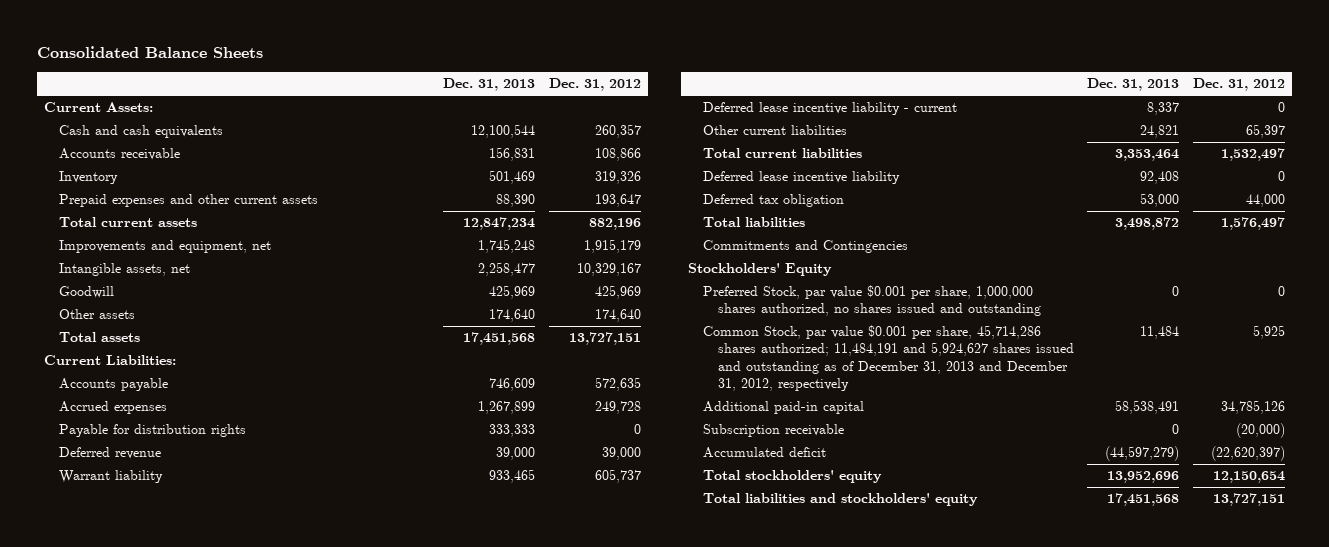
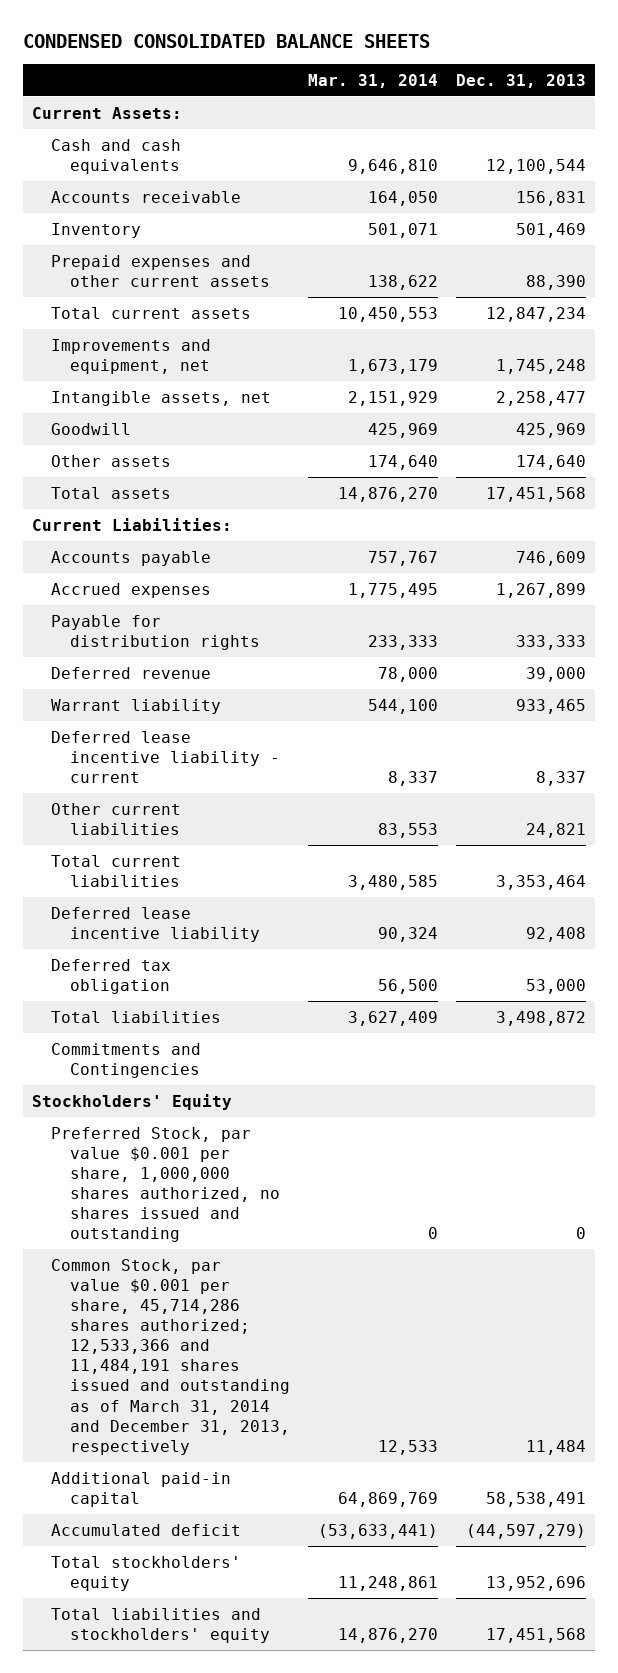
- Consolidated Balance Sheets
+ CONDENSED CONSOLIDATED BALANCE SHEETS
- | Dec. 31, 2013 | Dec. 31, 2012
+ | Mar. 31, 2014 | Dec. 31, 2013
- Common Stock, par value $0.001 per share, 45,714,286 shares authorized; 11,484,191 and 5,924,627 shares issued and outstanding as of December 31, 2013 and December 31, 2012, respectively | 11,484 | 5,925
+ Common Stock, par value $0.001 per share, 45,714,286 shares authorized; 12,533,366 and 11,484,191 shares issued and outstanding as of March 31, 2014 and December 31, 2013, respectively | 12,533 | 11,484
- Subscription receivable | 0 | (20,000)

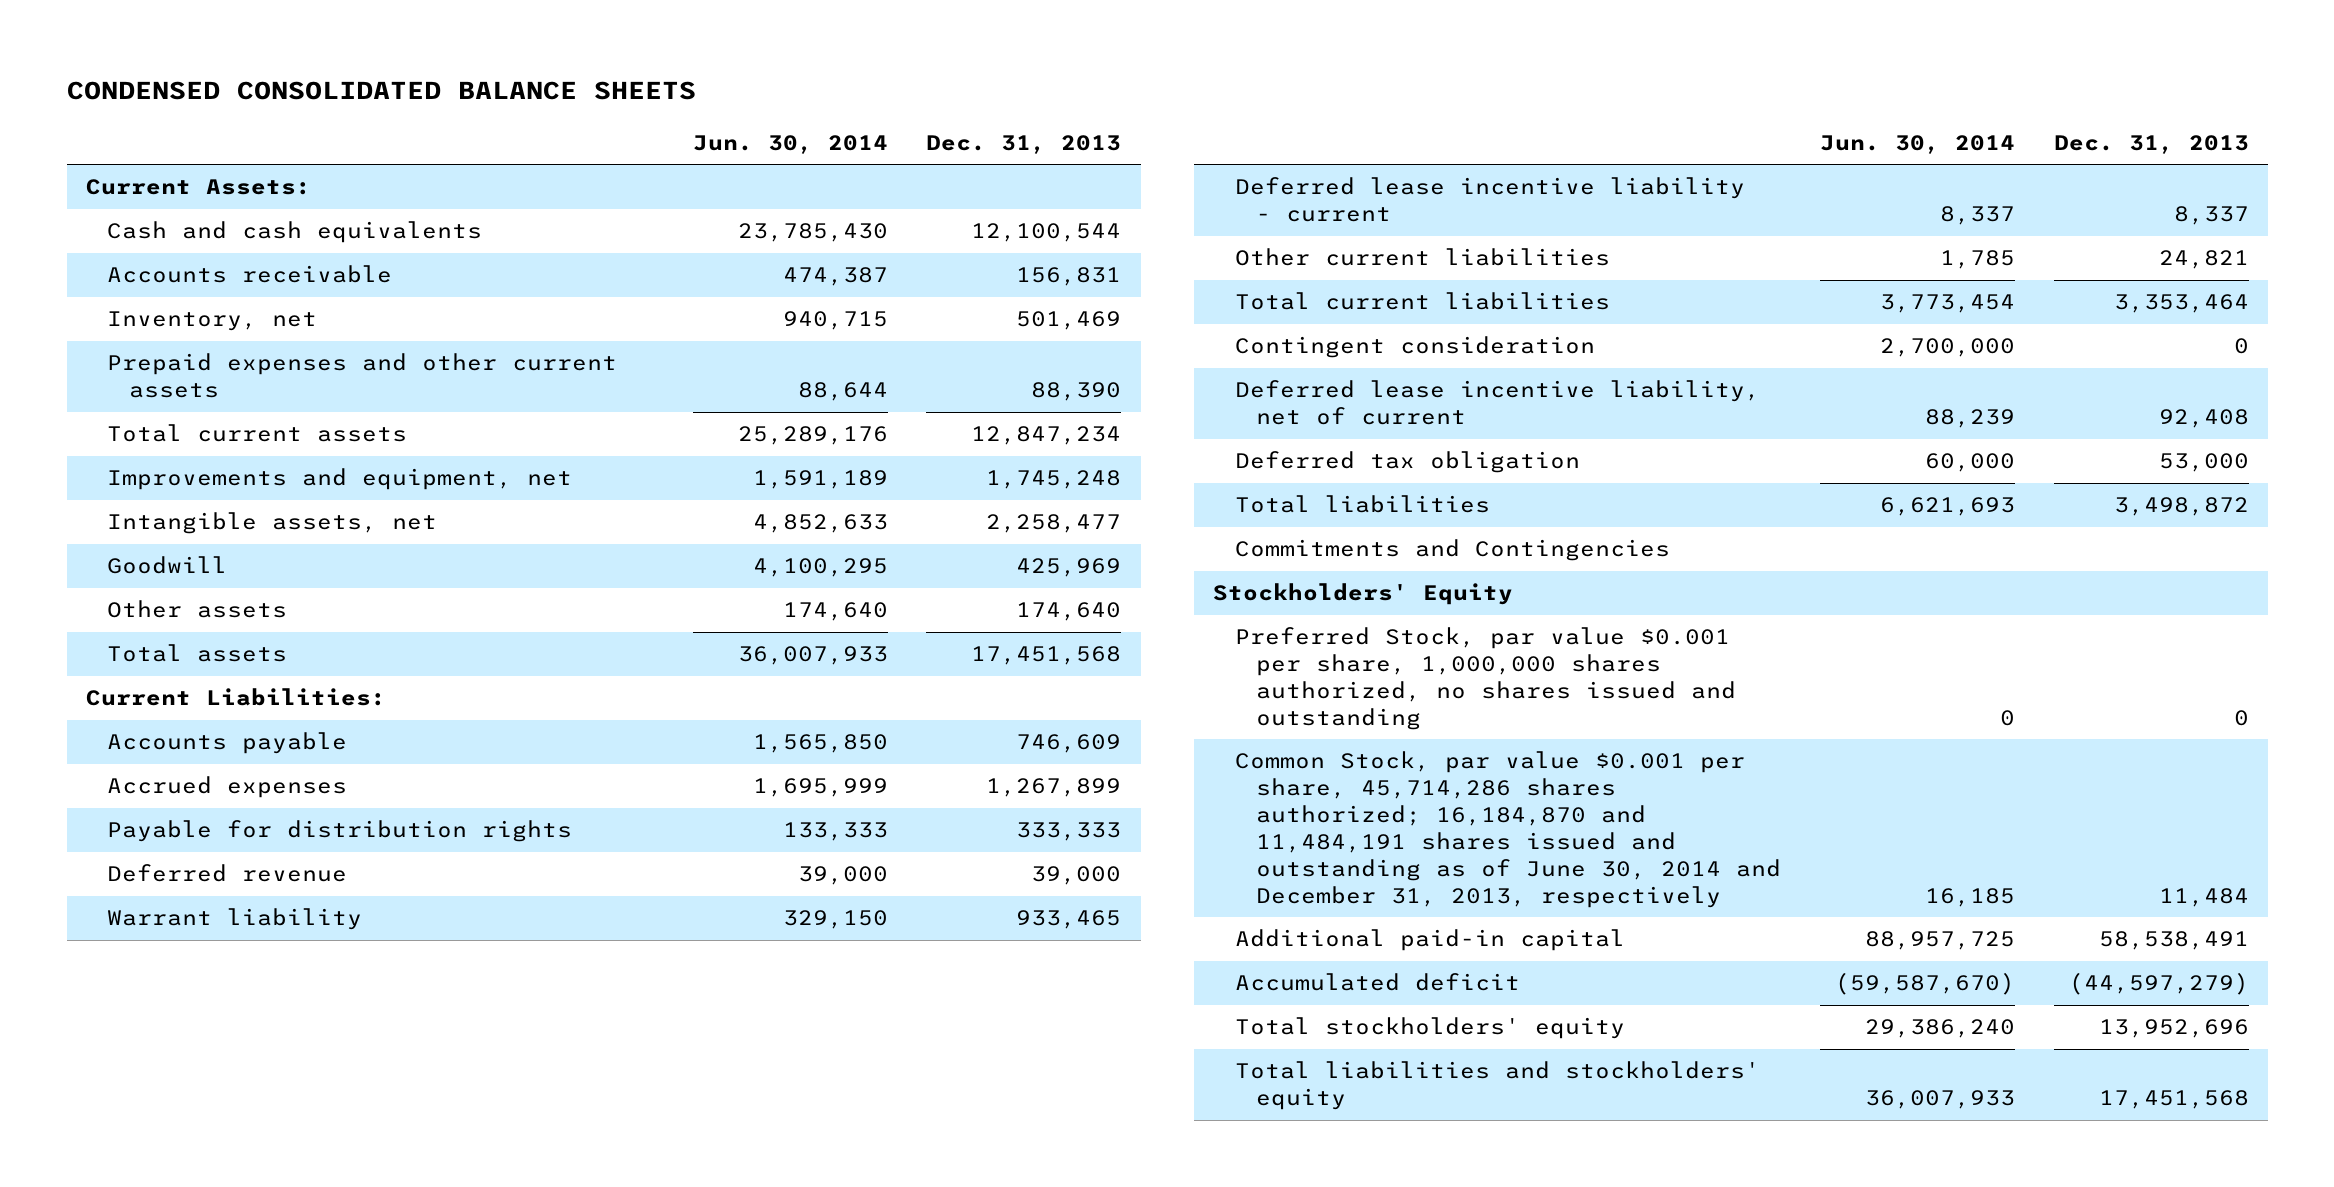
- | Mar. 31, 2014 | Dec. 31, 2013
+ | Jun. 30, 2014 | Dec. 31, 2013
- Inventory | 501,071 | 501,469
+ Inventory, net | 940,715 | 501,469
- Deferred lease incentive liability | 90,324 | 92,408
+ Contingent consideration | 2,700,000 | 0
+ Deferred lease incentive liability, net of current | 88,239 | 92,408
- Common Stock, par value $0.001 per share, 45,714,286 shares authorized; 12,533,366 and 11,484,191 shares issued and outstanding as of March 31, 2014 and December 31, 2013, respectively | 12,533 | 11,484
+ Common Stock, par value $0.001 per share, 45,714,286 shares authorized; 16,184,870 and 11,484,191 shares issued and outstanding as of June 30, 2014 and December 31, 2013, respectively | 16,185 | 11,484

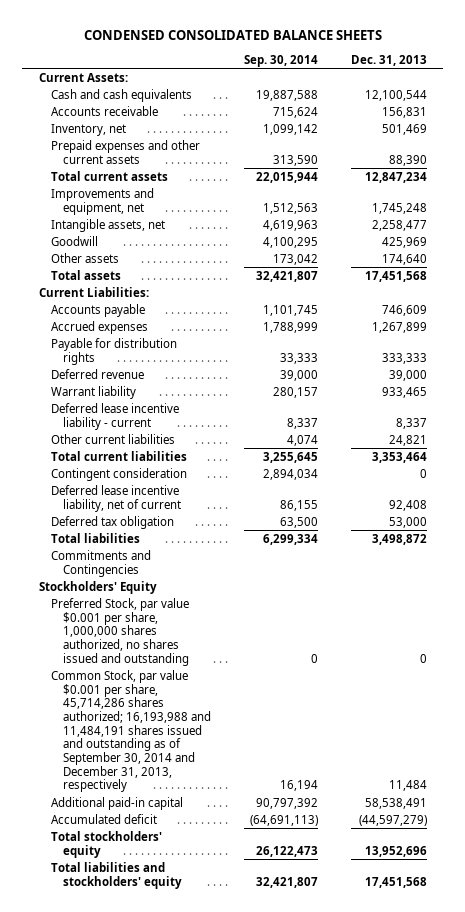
- | Jun. 30, 2014 | Dec. 31, 2013
+ | Sep. 30, 2014 | Dec. 31, 2013
- Common Stock, par value $0.001 per share, 45,714,286 shares authorized; 16,184,870 and 11,484,191 shares issued and outstanding as of June 30, 2014 and December 31, 2013, respectively | 16,185 | 11,484
+ Common Stock, par value $0.001 per share, 45,714,286 shares authorized; 16,193,988 and 11,484,191 shares issued and outstanding as of September 30, 2014 and December 31, 2013, respectively | 16,194 | 11,484

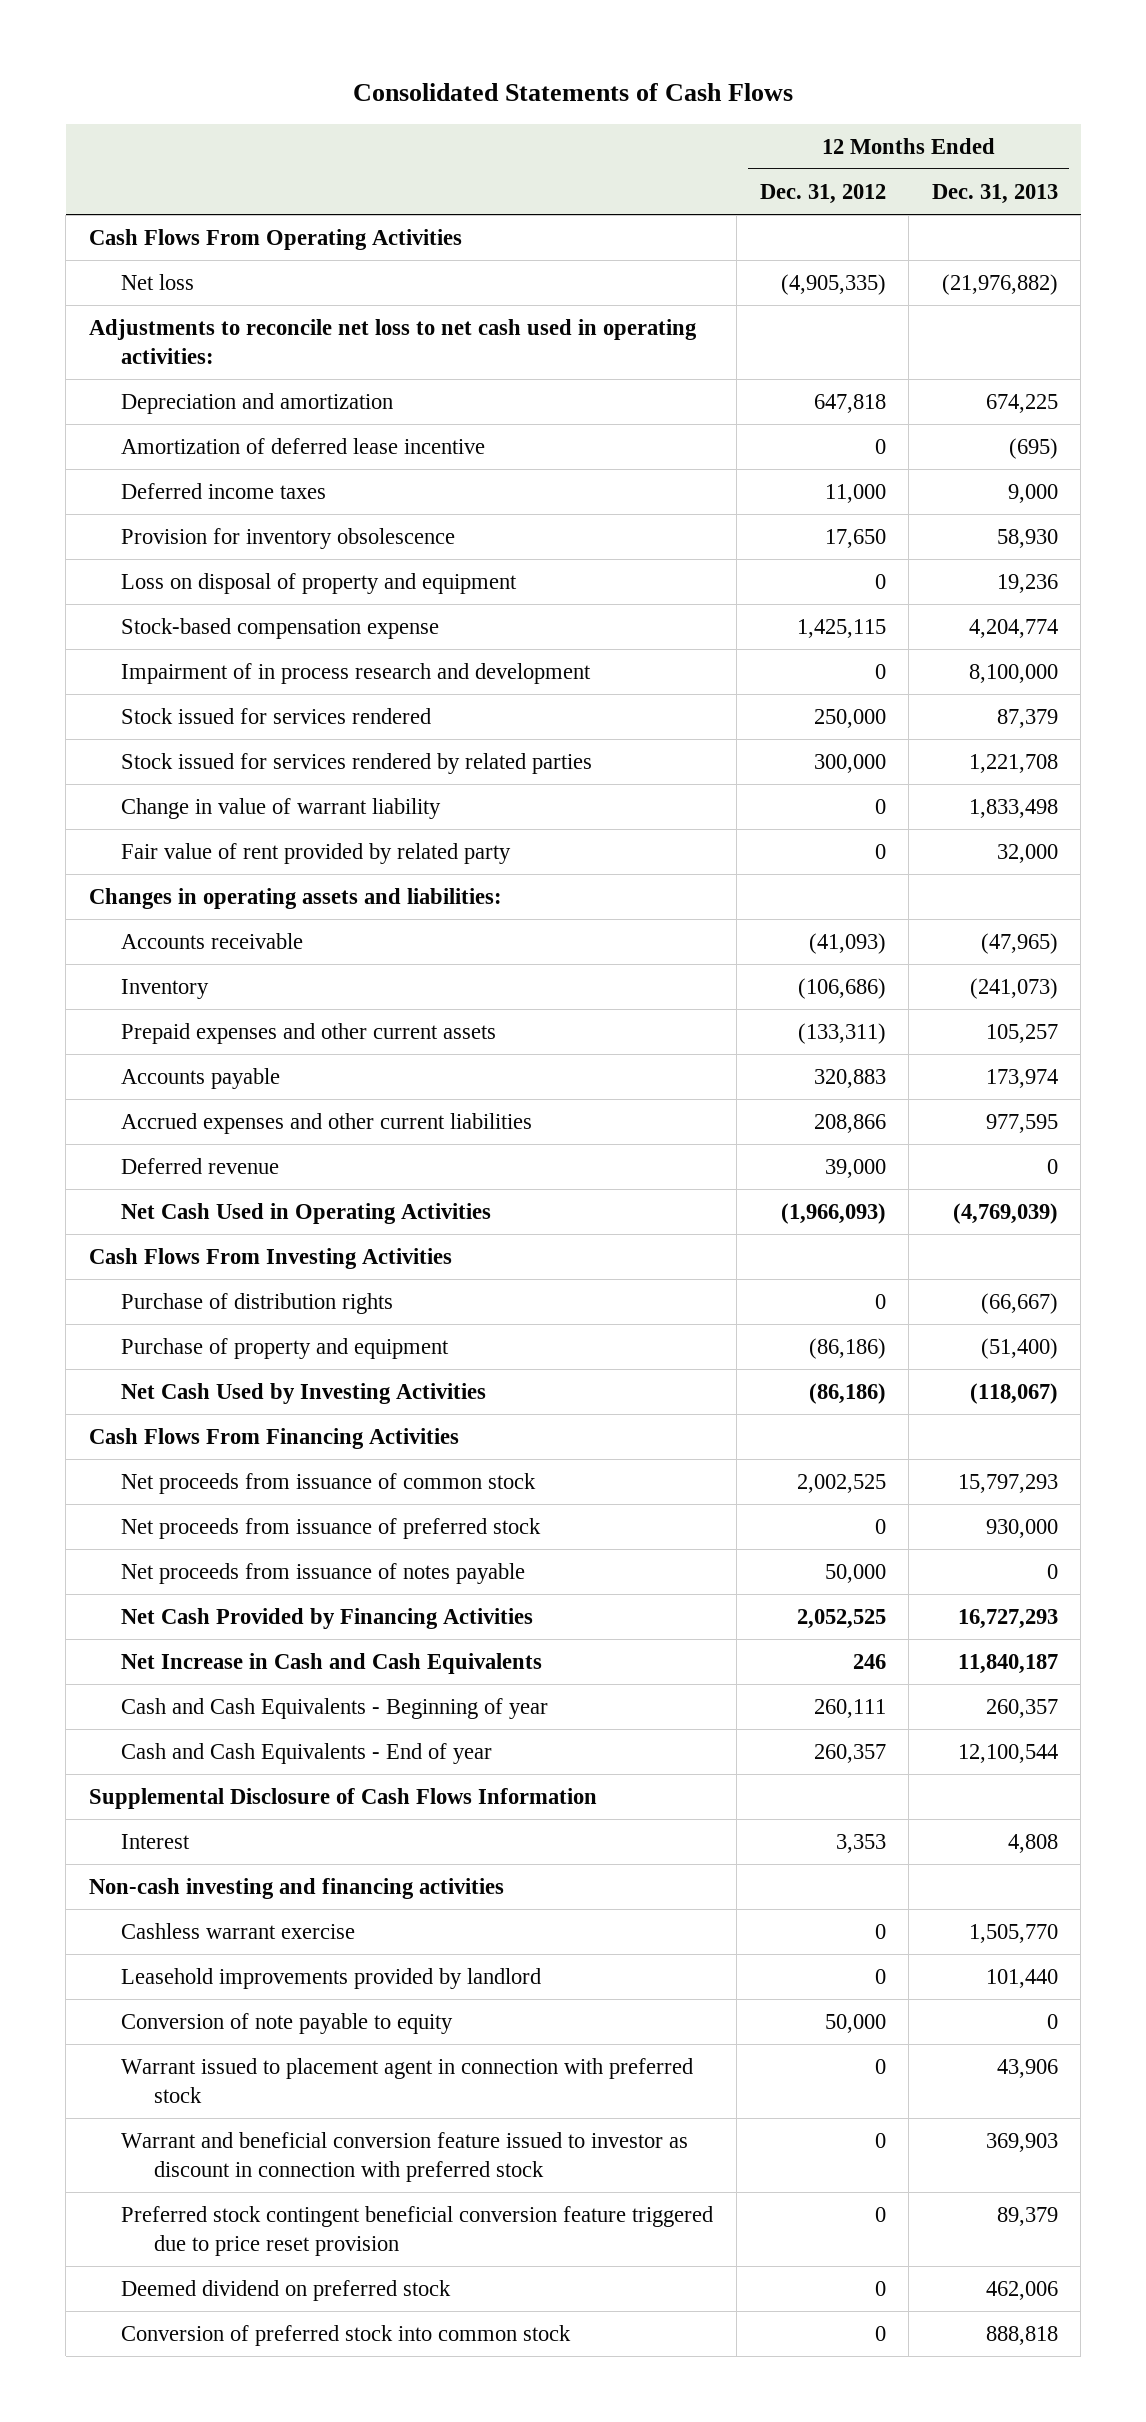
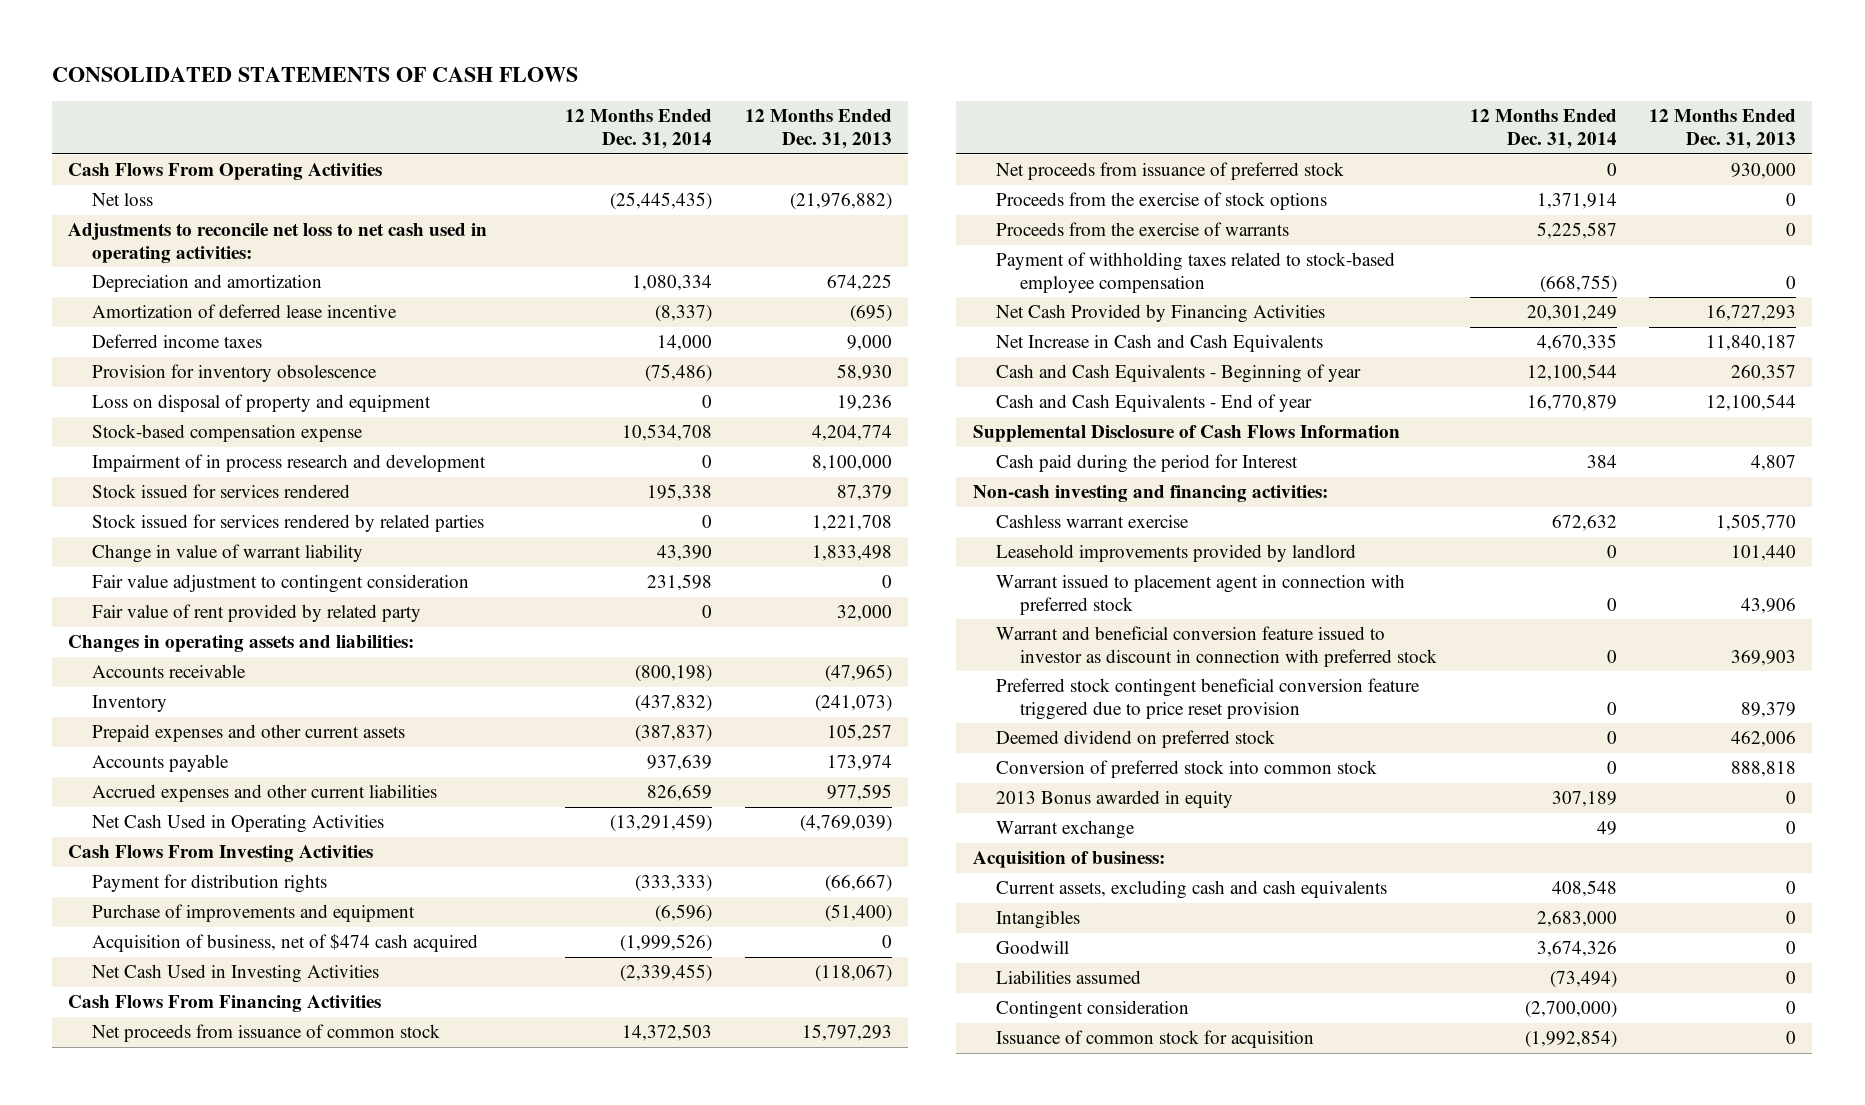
- Consolidated Statements of Cash Flows
+ CONSOLIDATED STATEMENTS OF CASH FLOWS
- | 12 Months Ended Dec. 31, 2012 | 12 Months Ended Dec. 31, 2013
+ | 12 Months Ended Dec. 31, 2014 | 12 Months Ended Dec. 31, 2013
+ Fair value adjustment to contingent consideration | 231,598 | 0
- Deferred revenue | 39,000 | 0
- Purchase of distribution rights | 0 | (66,667)
- Purchase of property and equipment | (86,186) | (51,400)
- Net Cash Used by Investing Activities | (86,186) | (118,067)
+ Payment for distribution rights | (333,333) | (66,667)
+ Purchase of improvements and equipment | (6,596) | (51,400)
+ Acquisition of business, net of $474 cash acquired | (1,999,526) | 0
+ Net Cash Used in Investing Activities | (2,339,455) | (118,067)
- Net proceeds from issuance of notes payable | 50,000 | 0
+ Proceeds from the exercise of stock options | 1,371,914 | 0
+ Proceeds from the exercise of warrants | 5,225,587 | 0
+ Payment of withholding taxes related to stock-based employee compensation | (668,755) | 0
- Interest | 3,353 | 4,808
- Non-cash investing and financing activities
+ Cash paid during the period for Interest | 384 | 4,807
+ Non-cash investing and financing activities:
- Conversion of note payable to equity | 50,000 | 0
+ 2013 Bonus awarded in equity | 307,189 | 0
+ Warrant exchange | 49 | 0
+ Acquisition of business:
+ Current assets, excluding cash and cash equivalents | 408,548 | 0
+ Intangibles | 2,683,000 | 0
+ Goodwill | 3,674,326 | 0
+ Liabilities assumed | (73,494) | 0
+ Contingent consideration | (2,700,000) | 0
+ Issuance of common stock for acquisition | (1,992,854) | 0

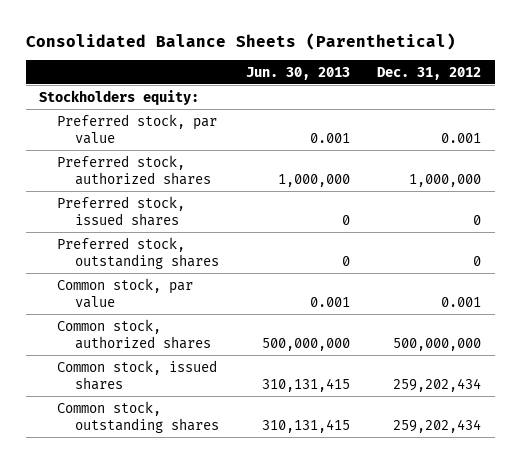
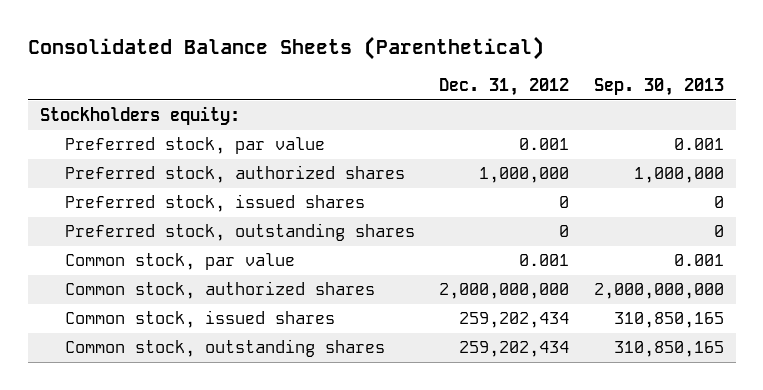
- | Jun. 30, 2013 | Dec. 31, 2012
+ | Dec. 31, 2012 | Sep. 30, 2013
- Common stock, authorized shares | 500,000,000 | 500,000,000
+ Common stock, authorized shares | 2,000,000,000 | 2,000,000,000

